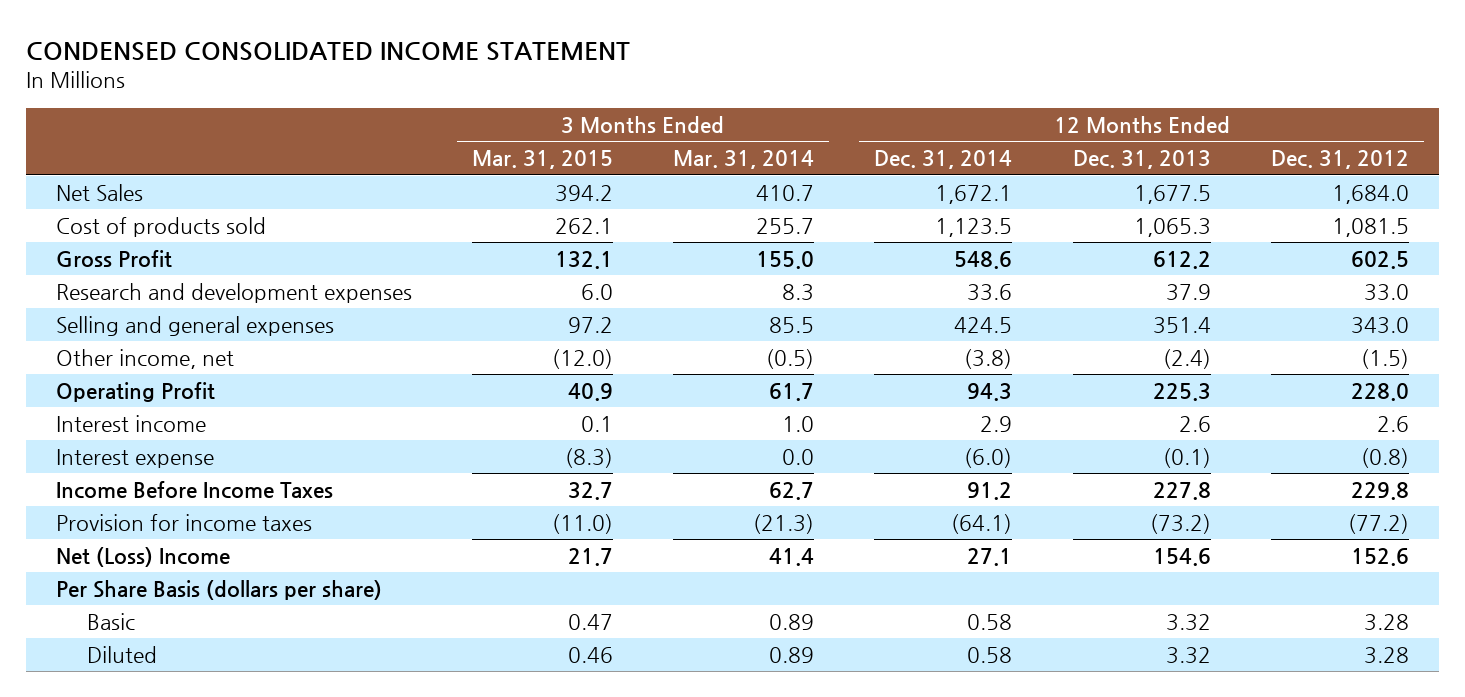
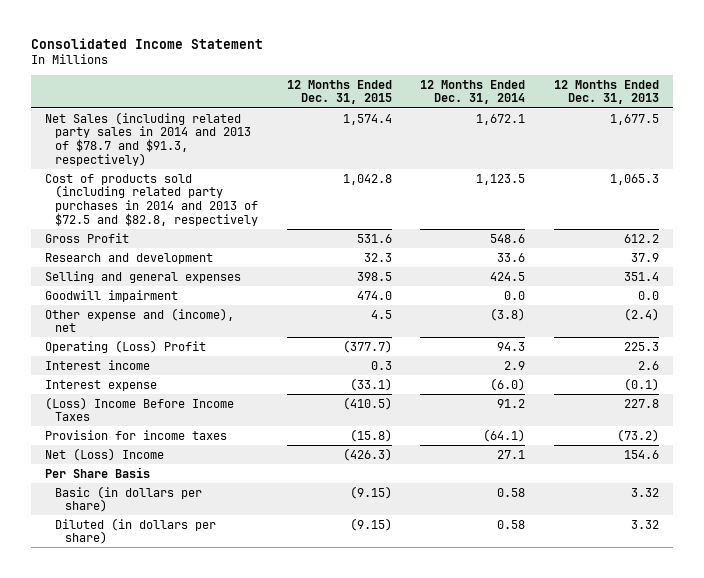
- CONDENSED CONSOLIDATED INCOME STATEMENT
+ Consolidated Income Statement
- | 3 Months Ended Mar. 31, 2015 | 3 Months Ended Mar. 31, 2014 | 12 Months Ended Dec. 31, 2014 | 12 Months Ended Dec. 31, 2013 | 12 Months Ended Dec. 31, 2012
+ | 12 Months Ended Dec. 31, 2015 | 12 Months Ended Dec. 31, 2014 | 12 Months Ended Dec. 31, 2013
- Net Sales | 394.2 | 410.7 | 1,672.1 | 1,677.5 | 1,684.0
- Cost of products sold | 262.1 | 255.7 | 1,123.5 | 1,065.3 | 1,081.5
+ Net Sales (including related party sales in 2014 and 2013 of $78.7 and $91.3, respectively) | 1,574.4 | 1,672.1 | 1,677.5
+ Cost of products sold (including related party purchases in 2014 and 2013 of $72.5 and $82.8, respectively | 1,042.8 | 1,123.5 | 1,065.3
- Research and development expenses | 6.0 | 8.3 | 33.6 | 37.9 | 33.0
+ Research and development | 32.3 | 33.6 | 37.9
- Other income, net | (12.0) | (0.5) | (3.8) | (2.4) | (1.5)
- Operating Profit | 40.9 | 61.7 | 94.3 | 225.3 | 228.0
+ Goodwill impairment | 474.0 | 0.0 | 0.0
+ Other expense and (income), net | 4.5 | (3.8) | (2.4)
+ Operating (Loss) Profit | (377.7) | 94.3 | 225.3
- Income Before Income Taxes | 32.7 | 62.7 | 91.2 | 227.8 | 229.8
+ (Loss) Income Before Income Taxes | (410.5) | 91.2 | 227.8
- Per Share Basis (dollars per share)
- Basic | 0.47 | 0.89 | 0.58 | 3.32 | 3.28
- Diluted | 0.46 | 0.89 | 0.58 | 3.32 | 3.28
+ Per Share Basis
+ Basic (in dollars per share) | (9.15) | 0.58 | 3.32
+ Diluted (in dollars per share) | (9.15) | 0.58 | 3.32

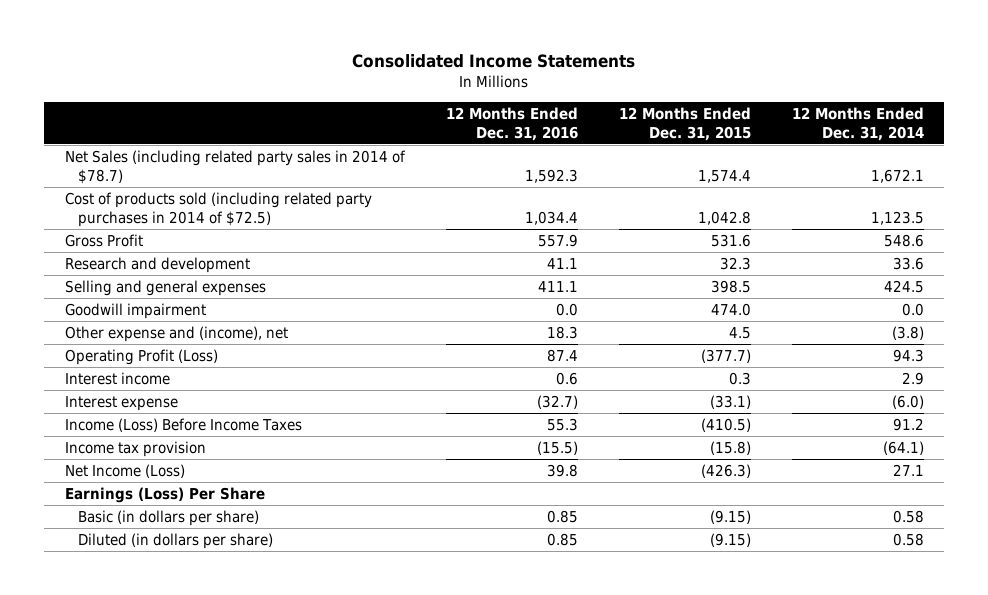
- Consolidated Income Statement
+ Consolidated Income Statements
- | 12 Months Ended Dec. 31, 2015 | 12 Months Ended Dec. 31, 2014 | 12 Months Ended Dec. 31, 2013
+ | 12 Months Ended Dec. 31, 2016 | 12 Months Ended Dec. 31, 2015 | 12 Months Ended Dec. 31, 2014
- Net Sales (including related party sales in 2014 and 2013 of $78.7 and $91.3, respectively) | 1,574.4 | 1,672.1 | 1,677.5
- Cost of products sold (including related party purchases in 2014 and 2013 of $72.5 and $82.8, respectively | 1,042.8 | 1,123.5 | 1,065.3
+ Net Sales (including related party sales in 2014 of $78.7) | 1,592.3 | 1,574.4 | 1,672.1
+ Cost of products sold (including related party purchases in 2014 of $72.5) | 1,034.4 | 1,042.8 | 1,123.5
- Operating (Loss) Profit | (377.7) | 94.3 | 225.3
+ Operating Profit (Loss) | 87.4 | (377.7) | 94.3
- (Loss) Income Before Income Taxes | (410.5) | 91.2 | 227.8
- Provision for income taxes | (15.8) | (64.1) | (73.2)
- Net (Loss) Income | (426.3) | 27.1 | 154.6
- Per Share Basis
+ Income (Loss) Before Income Taxes | 55.3 | (410.5) | 91.2
+ Income tax provision | (15.5) | (15.8) | (64.1)
+ Net Income (Loss) | 39.8 | (426.3) | 27.1
+ Earnings (Loss) Per Share

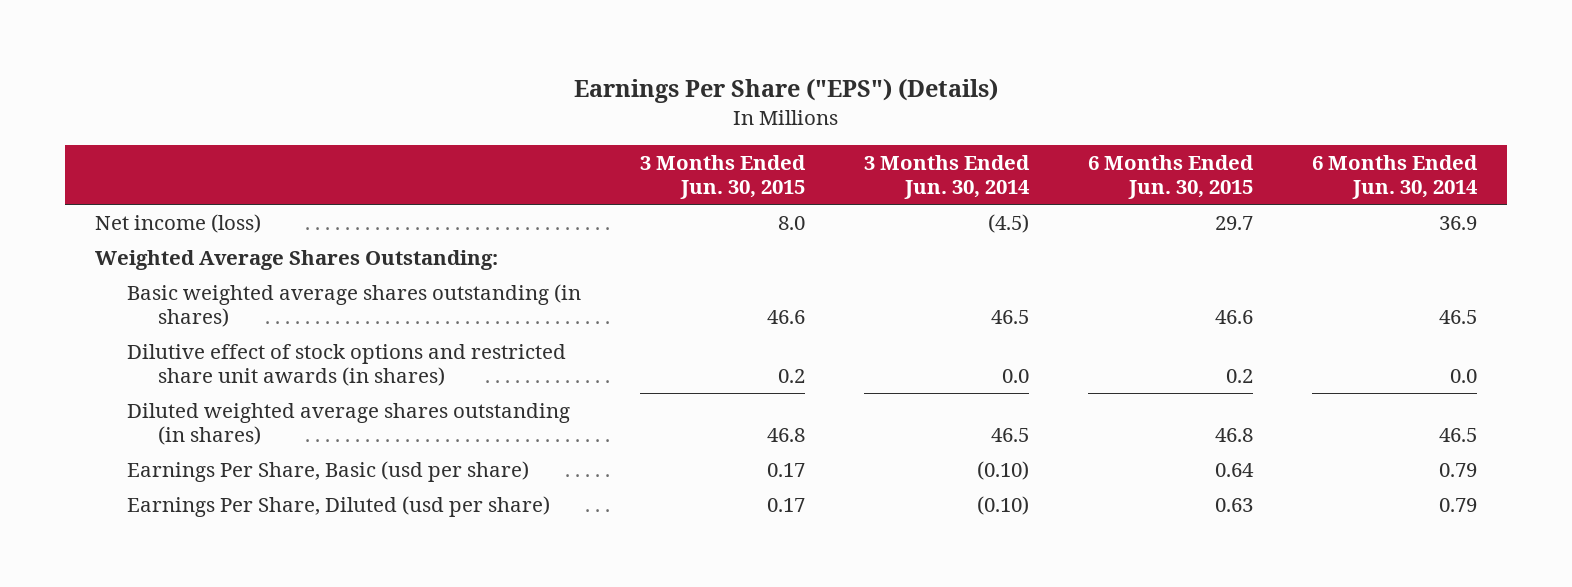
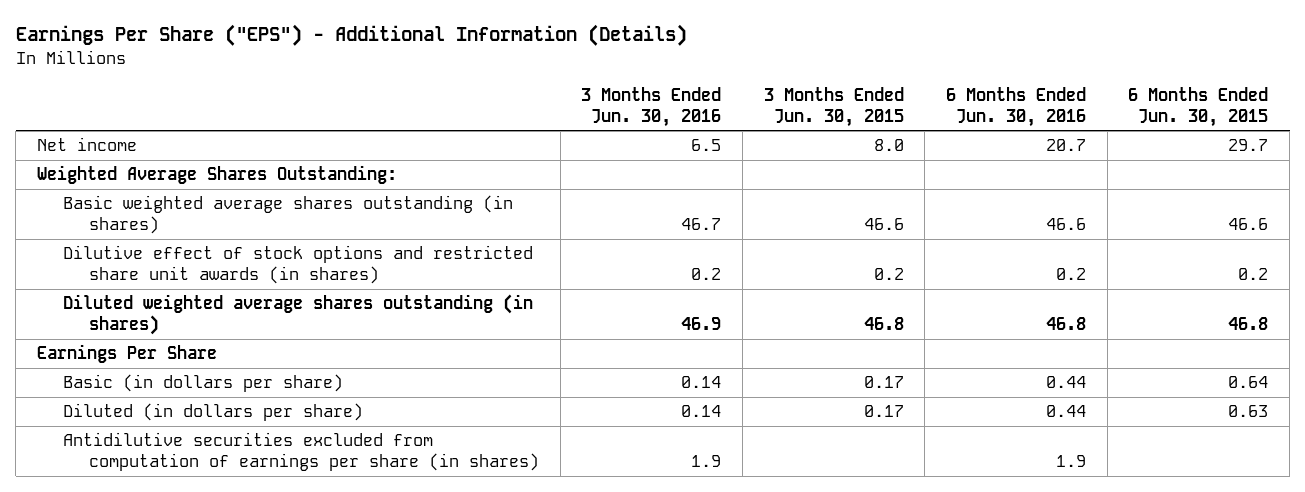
- Earnings Per Share ("EPS") (Details)
+ Earnings Per Share ("EPS") - Additional Information (Details)
- | 3 Months Ended Jun. 30, 2015 | 3 Months Ended Jun. 30, 2014 | 6 Months Ended Jun. 30, 2015 | 6 Months Ended Jun. 30, 2014
+ | 3 Months Ended Jun. 30, 2016 | 3 Months Ended Jun. 30, 2015 | 6 Months Ended Jun. 30, 2016 | 6 Months Ended Jun. 30, 2015
- Net income (loss) | 8.0 | (4.5) | 29.7 | 36.9
+ Net income | 6.5 | 8.0 | 20.7 | 29.7
- Earnings Per Share, Basic (usd per share) | 0.17 | (0.10) | 0.64 | 0.79
- Earnings Per Share, Diluted (usd per share) | 0.17 | (0.10) | 0.63 | 0.79
+ Earnings Per Share
+ Basic (in dollars per share) | 0.14 | 0.17 | 0.44 | 0.64
+ Diluted (in dollars per share) | 0.14 | 0.17 | 0.44 | 0.63
+ Antidilutive securities excluded from computation of earnings per share (in shares) | 1.9 | | 1.9 |

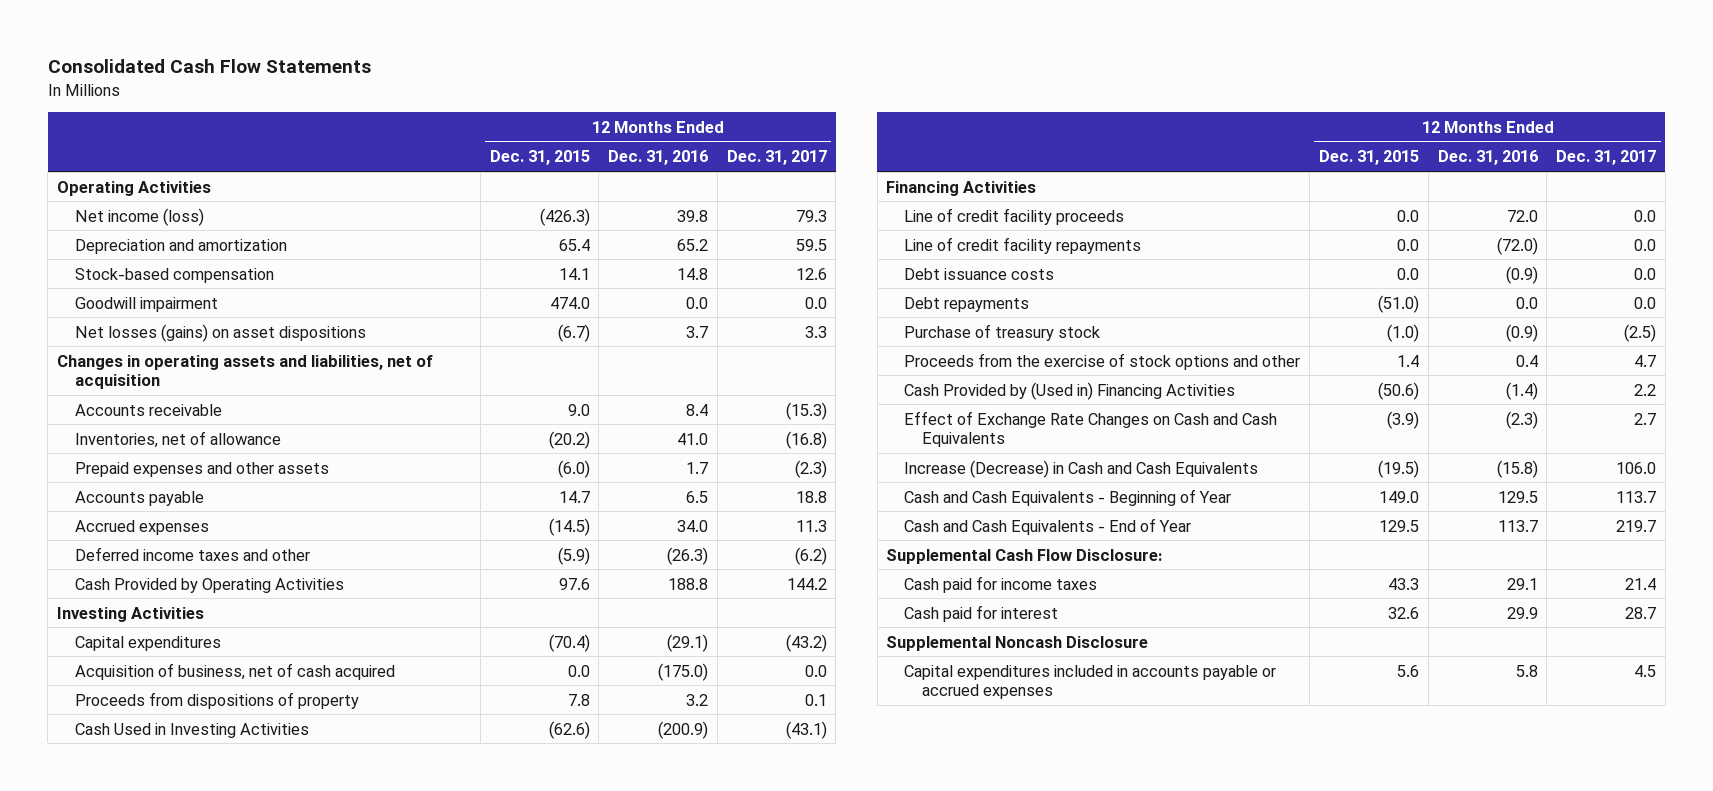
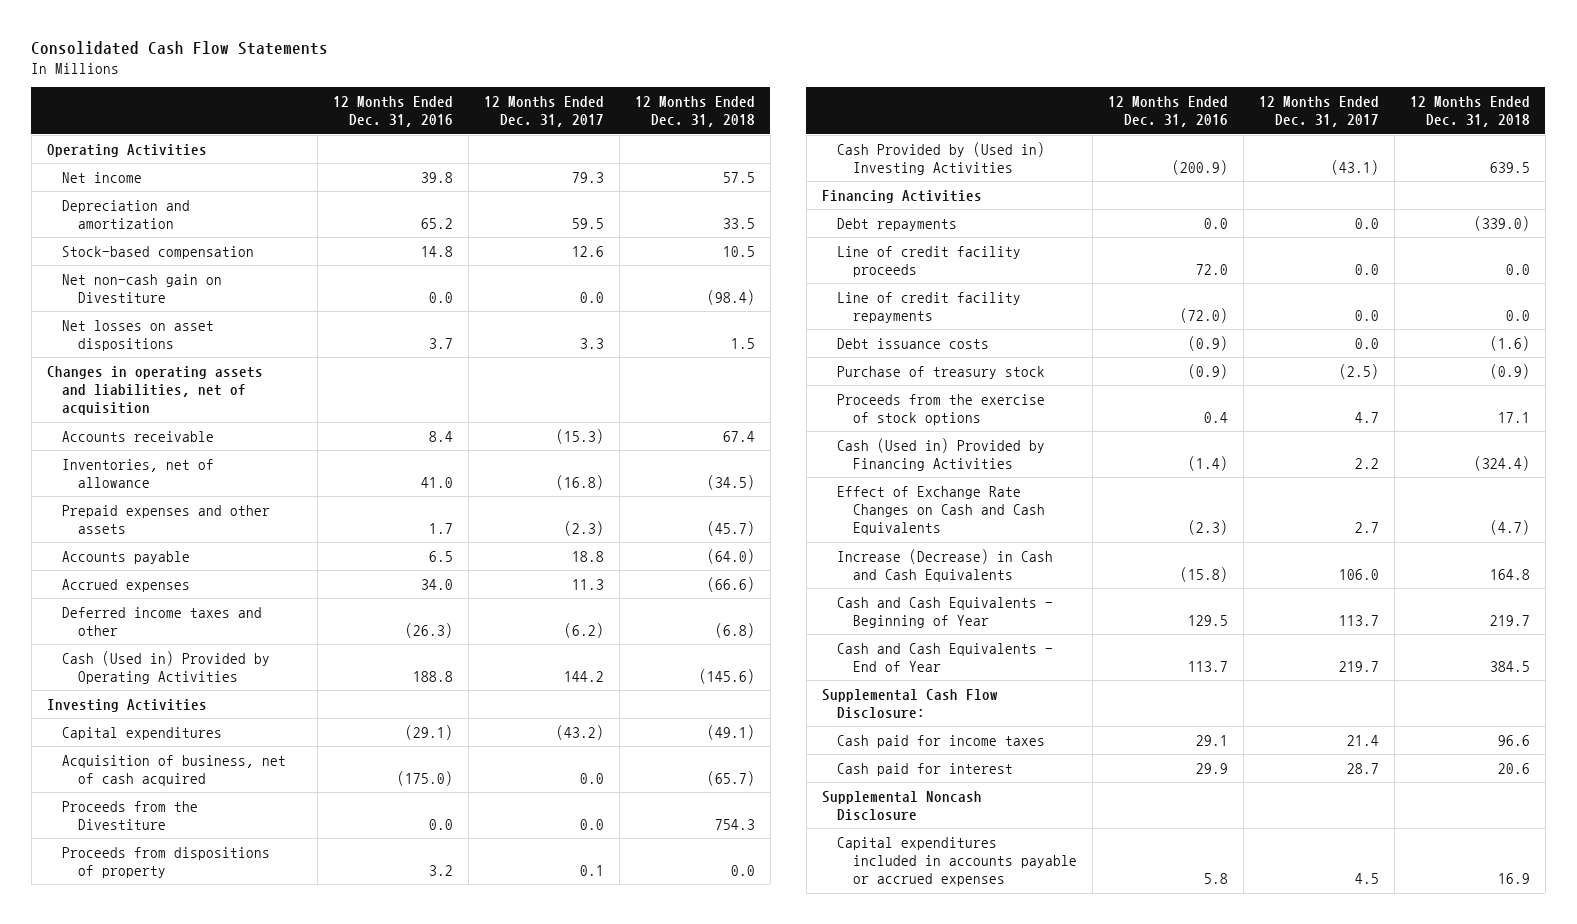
- | 12 Months Ended Dec. 31, 2015 | 12 Months Ended Dec. 31, 2016 | 12 Months Ended Dec. 31, 2017
+ | 12 Months Ended Dec. 31, 2016 | 12 Months Ended Dec. 31, 2017 | 12 Months Ended Dec. 31, 2018
- Net income (loss) | (426.3) | 39.8 | 79.3
+ Net income | 39.8 | 79.3 | 57.5
- Goodwill impairment | 474.0 | 0.0 | 0.0
- Net losses (gains) on asset dispositions | (6.7) | 3.7 | 3.3
+ Net non-cash gain on Divestiture | 0.0 | 0.0 | (98.4)
+ Net losses on asset dispositions | 3.7 | 3.3 | 1.5
- Cash Provided by Operating Activities | 97.6 | 188.8 | 144.2
+ Cash (Used in) Provided by Operating Activities | 188.8 | 144.2 | (145.6)
+ Proceeds from the Divestiture | 0.0 | 0.0 | 754.3
- Cash Used in Investing Activities | (62.6) | (200.9) | (43.1)
+ Cash Provided by (Used in) Investing Activities | (200.9) | (43.1) | 639.5
moved up: Debt repayments | 0.0 | 0.0 | (339.0)
- Proceeds from the exercise of stock options and other | 1.4 | 0.4 | 4.7
- Cash Provided by (Used in) Financing Activities | (50.6) | (1.4) | 2.2
+ Proceeds from the exercise of stock options | 0.4 | 4.7 | 17.1
+ Cash (Used in) Provided by Financing Activities | (1.4) | 2.2 | (324.4)

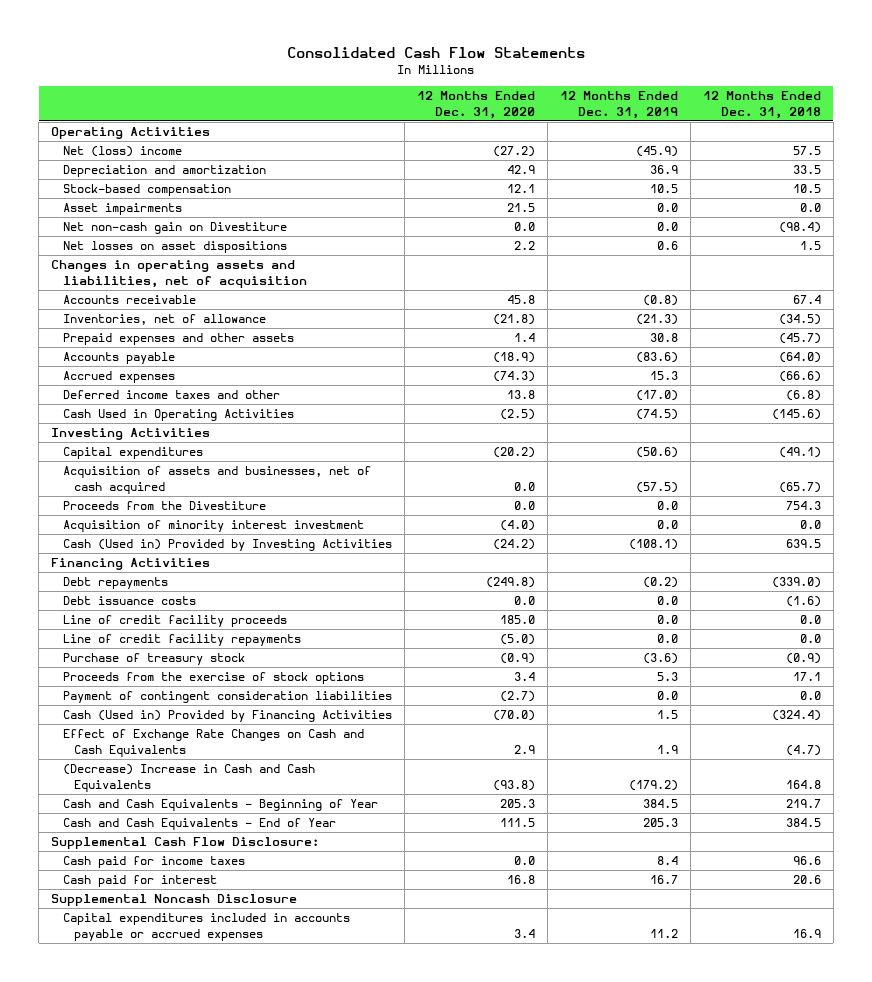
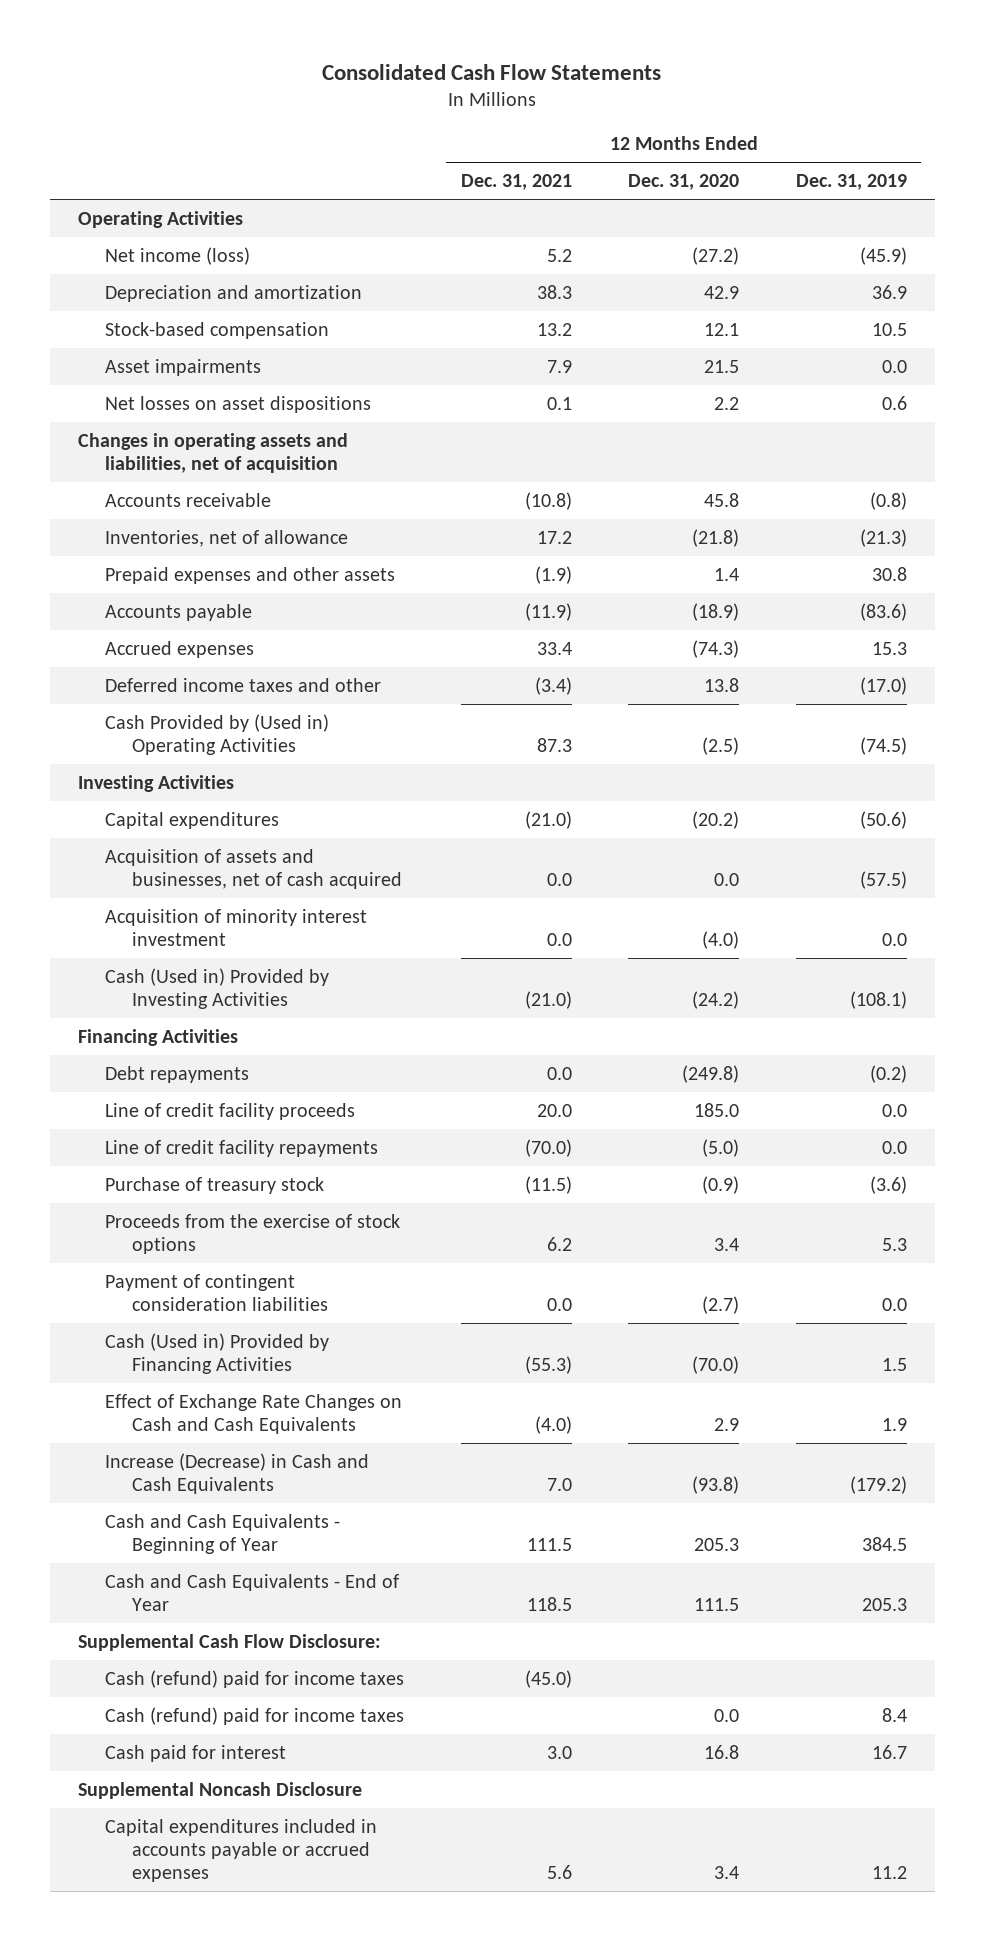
- | 12 Months Ended Dec. 31, 2020 | 12 Months Ended Dec. 31, 2019 | 12 Months Ended Dec. 31, 2018
+ | 12 Months Ended Dec. 31, 2021 | 12 Months Ended Dec. 31, 2020 | 12 Months Ended Dec. 31, 2019
- Net (loss) income | (27.2) | (45.9) | 57.5
+ Net income (loss) | 5.2 | (27.2) | (45.9)
- Net non-cash gain on Divestiture | 0.0 | 0.0 | (98.4)
- Cash Used in Operating Activities | (2.5) | (74.5) | (145.6)
+ Cash Provided by (Used in) Operating Activities | 87.3 | (2.5) | (74.5)
- Proceeds from the Divestiture | 0.0 | 0.0 | 754.3
- Debt issuance costs | 0.0 | 0.0 | (1.6)
- (Decrease) Increase in Cash and Cash Equivalents | (93.8) | (179.2) | 164.8
+ Increase (Decrease) in Cash and Cash Equivalents | 7.0 | (93.8) | (179.2)
- Cash paid for income taxes | 0.0 | 8.4 | 96.6
+ Cash (refund) paid for income taxes | (45.0) | |
+ Cash (refund) paid for income taxes | | 0.0 | 8.4

